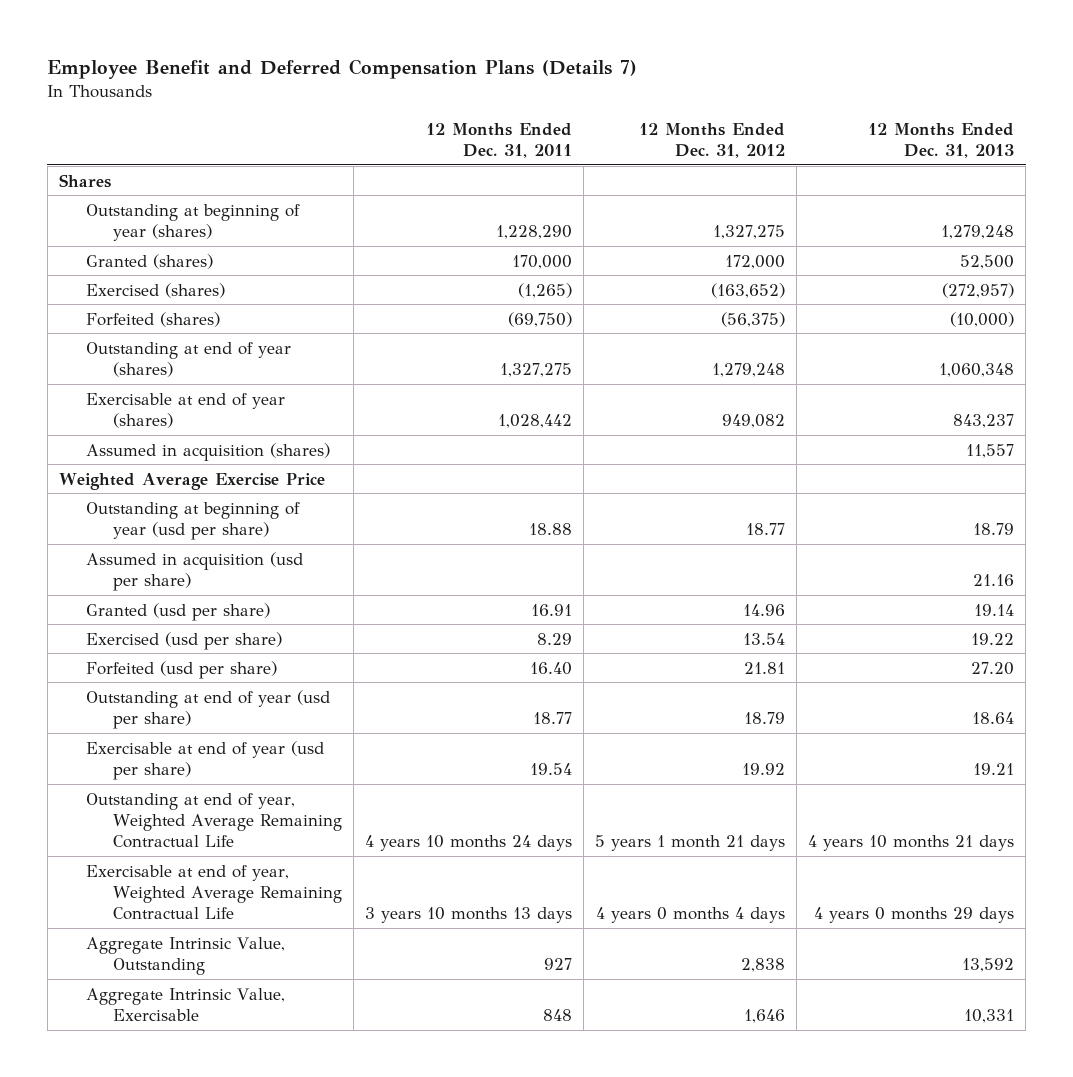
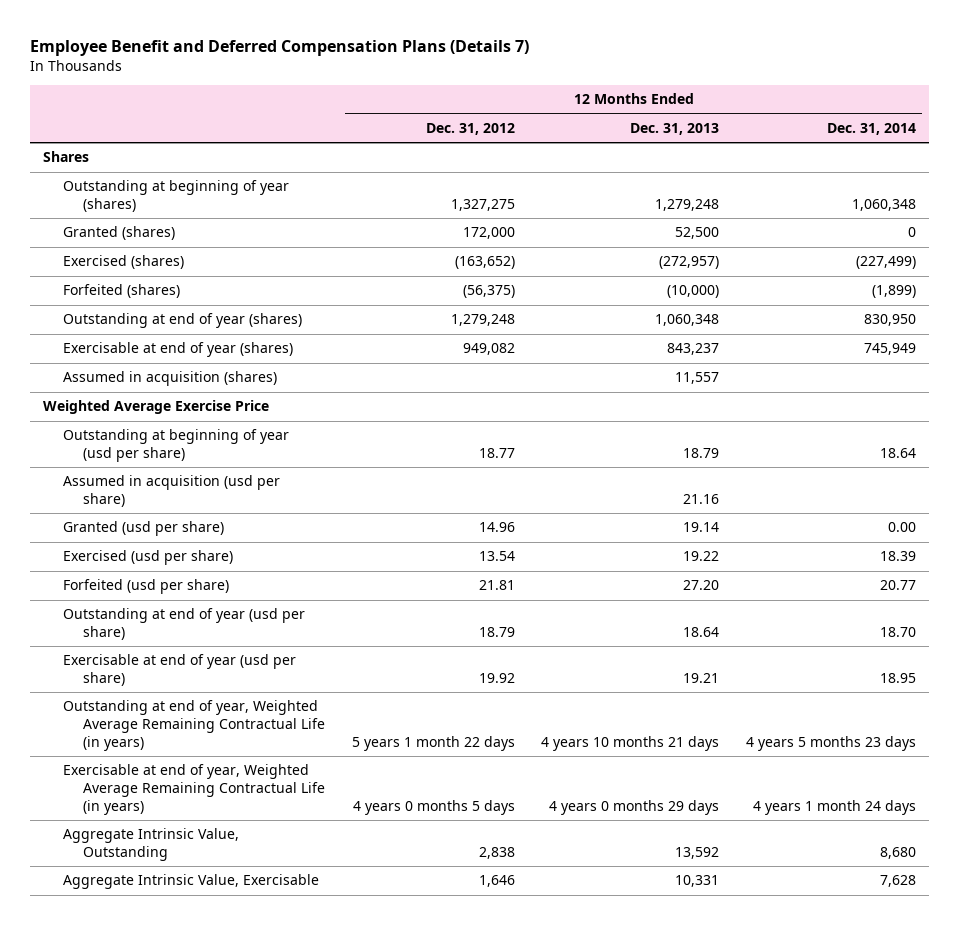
- | 12 Months Ended Dec. 31, 2011 | 12 Months Ended Dec. 31, 2012 | 12 Months Ended Dec. 31, 2013
+ | 12 Months Ended Dec. 31, 2012 | 12 Months Ended Dec. 31, 2013 | 12 Months Ended Dec. 31, 2014
- Outstanding at end of year, Weighted Average Remaining Contractual Life | 4 years 10 months 24 days | 5 years 1 month 21 days | 4 years 10 months 21 days
- Exercisable at end of year, Weighted Average Remaining Contractual Life | 3 years 10 months 13 days | 4 years 0 months 4 days | 4 years 0 months 29 days
+ Outstanding at end of year, Weighted Average Remaining Contractual Life (in years) | 5 years 1 month 22 days | 4 years 10 months 21 days | 4 years 5 months 23 days
+ Exercisable at end of year, Weighted Average Remaining Contractual Life (in years) | 4 years 0 months 5 days | 4 years 0 months 29 days | 4 years 1 month 24 days

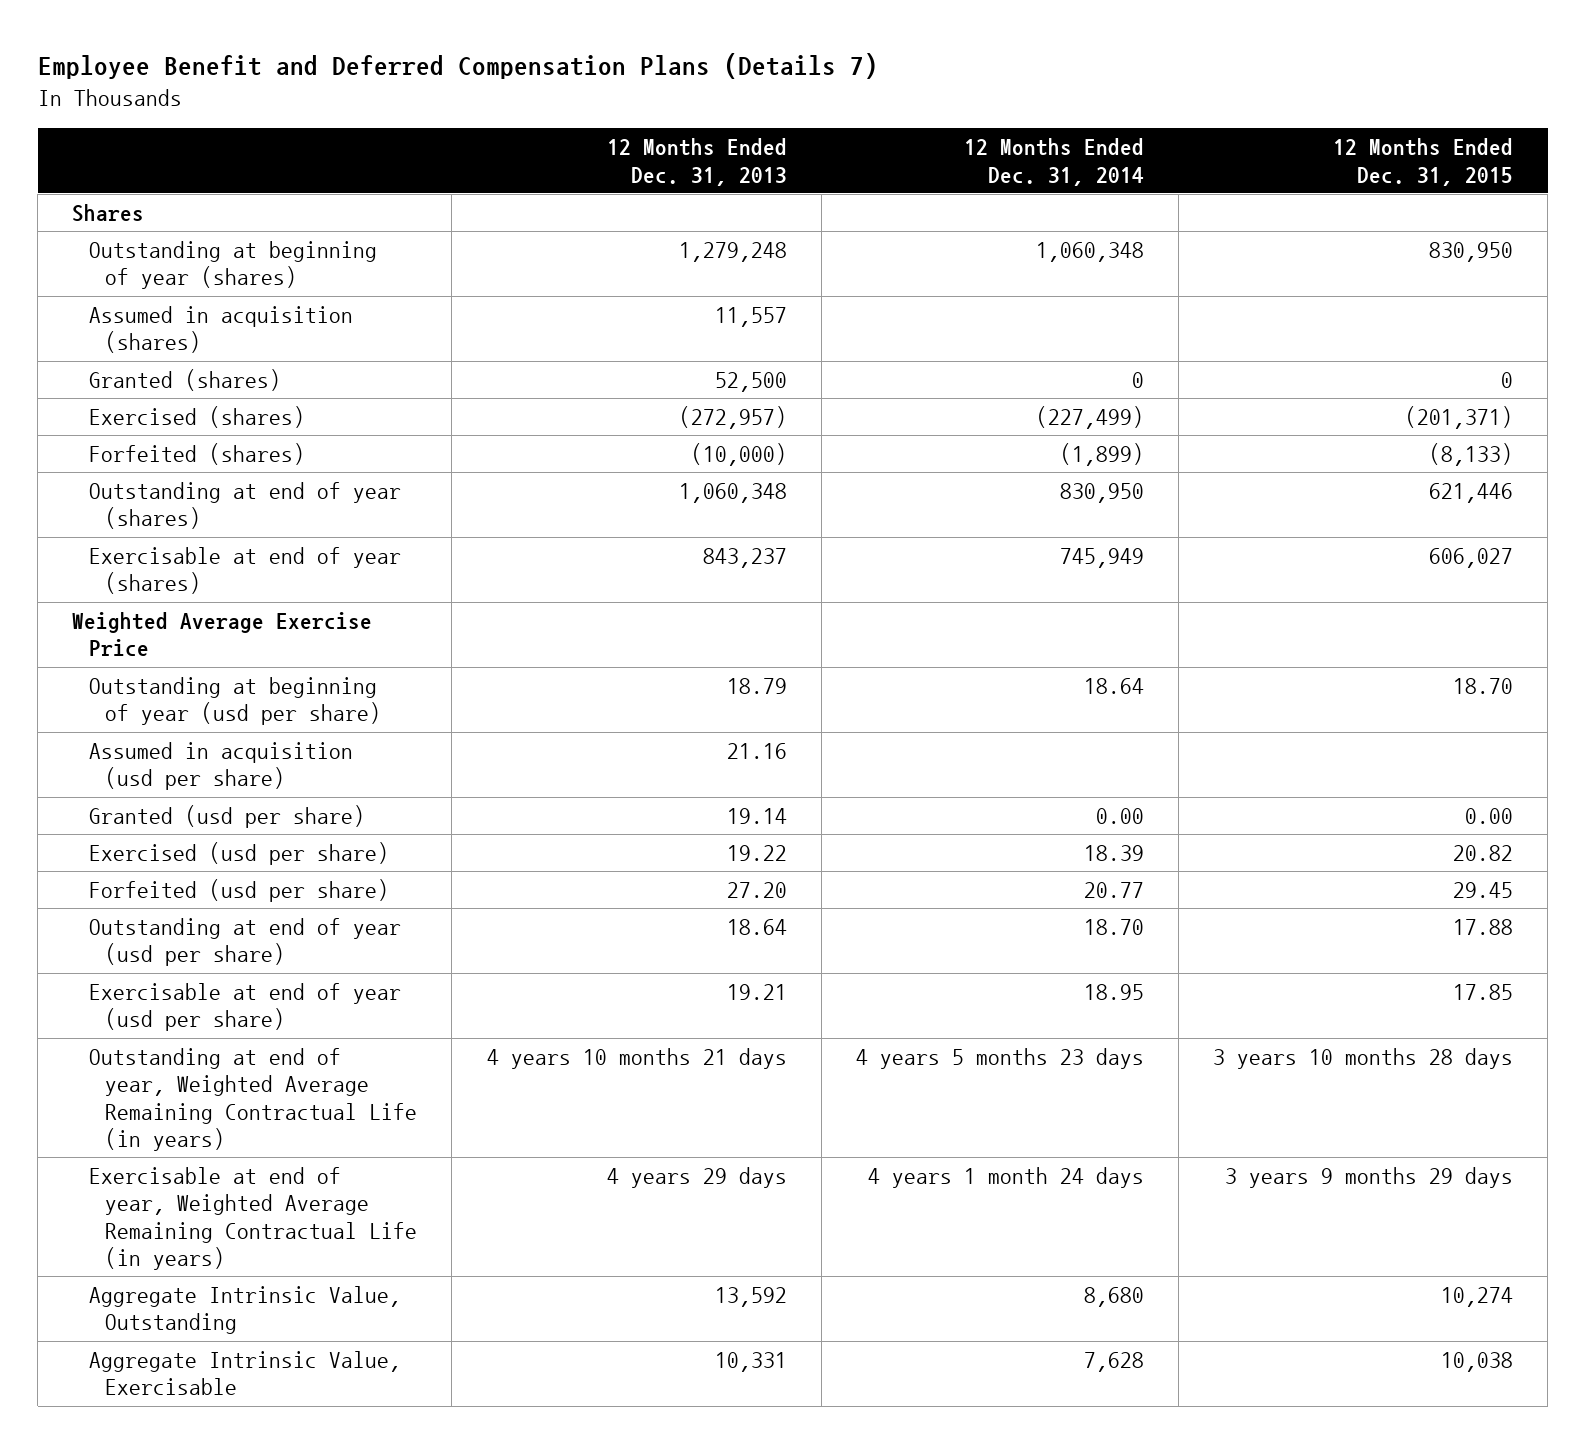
- | 12 Months Ended Dec. 31, 2012 | 12 Months Ended Dec. 31, 2013 | 12 Months Ended Dec. 31, 2014
+ | 12 Months Ended Dec. 31, 2013 | 12 Months Ended Dec. 31, 2014 | 12 Months Ended Dec. 31, 2015
moved up: Assumed in acquisition (shares) | 11,557 | |
- Exercisable at end of year, Weighted Average Remaining Contractual Life (in years) | 4 years 0 months 5 days | 4 years 0 months 29 days | 4 years 1 month 24 days
+ Exercisable at end of year, Weighted Average Remaining Contractual Life (in years) | 4 years 29 days | 4 years 1 month 24 days | 3 years 9 months 29 days

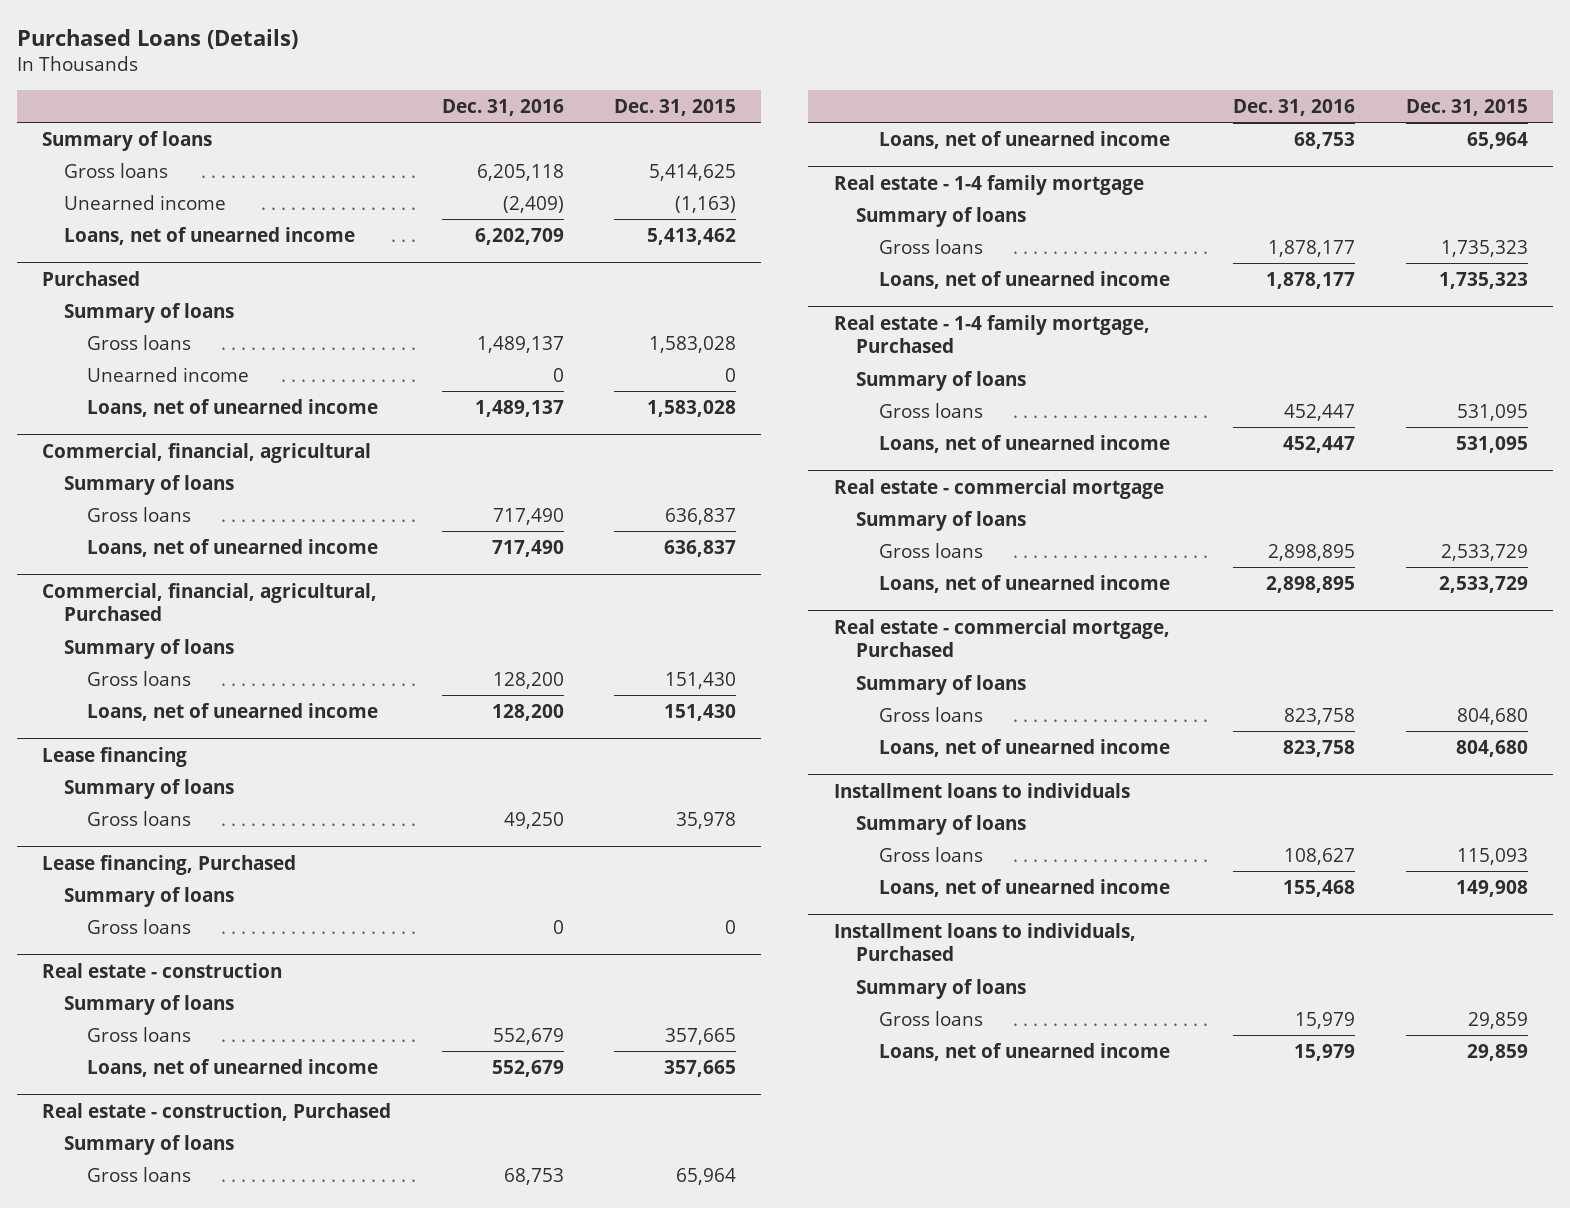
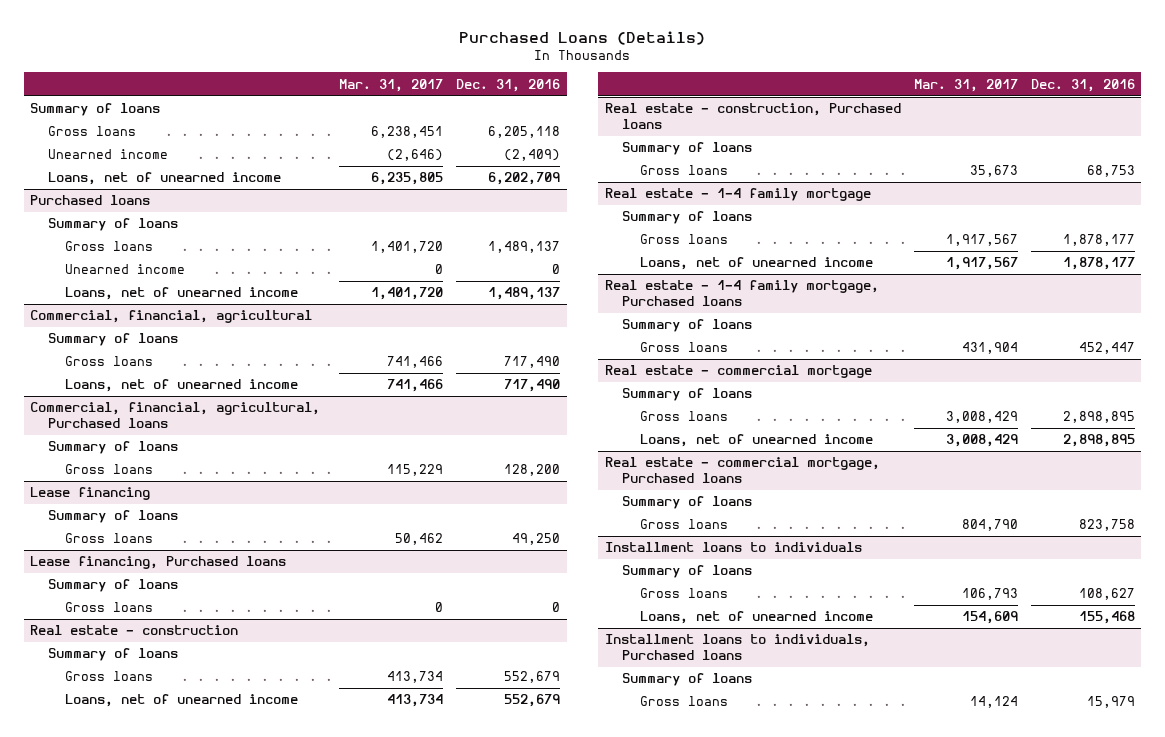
- | Dec. 31, 2016 | Dec. 31, 2015
+ | Mar. 31, 2017 | Dec. 31, 2016
- Purchased
+ Purchased loans
- Commercial, financial, agricultural, Purchased
+ Commercial, financial, agricultural, Purchased loans
- Loans, net of unearned income | 128,200 | 151,430
- Lease financing, Purchased
+ Lease financing, Purchased loans
- Real estate - construction, Purchased
+ Real estate - construction, Purchased loans
- Loans, net of unearned income | 68,753 | 65,964
- Real estate - 1-4 family mortgage, Purchased
+ Real estate - 1-4 family mortgage, Purchased loans
- Loans, net of unearned income | 452,447 | 531,095
- Real estate - commercial mortgage, Purchased
+ Real estate - commercial mortgage, Purchased loans
- Loans, net of unearned income | 823,758 | 804,680
- Installment loans to individuals, Purchased
+ Installment loans to individuals, Purchased loans
- Loans, net of unearned income | 15,979 | 29,859

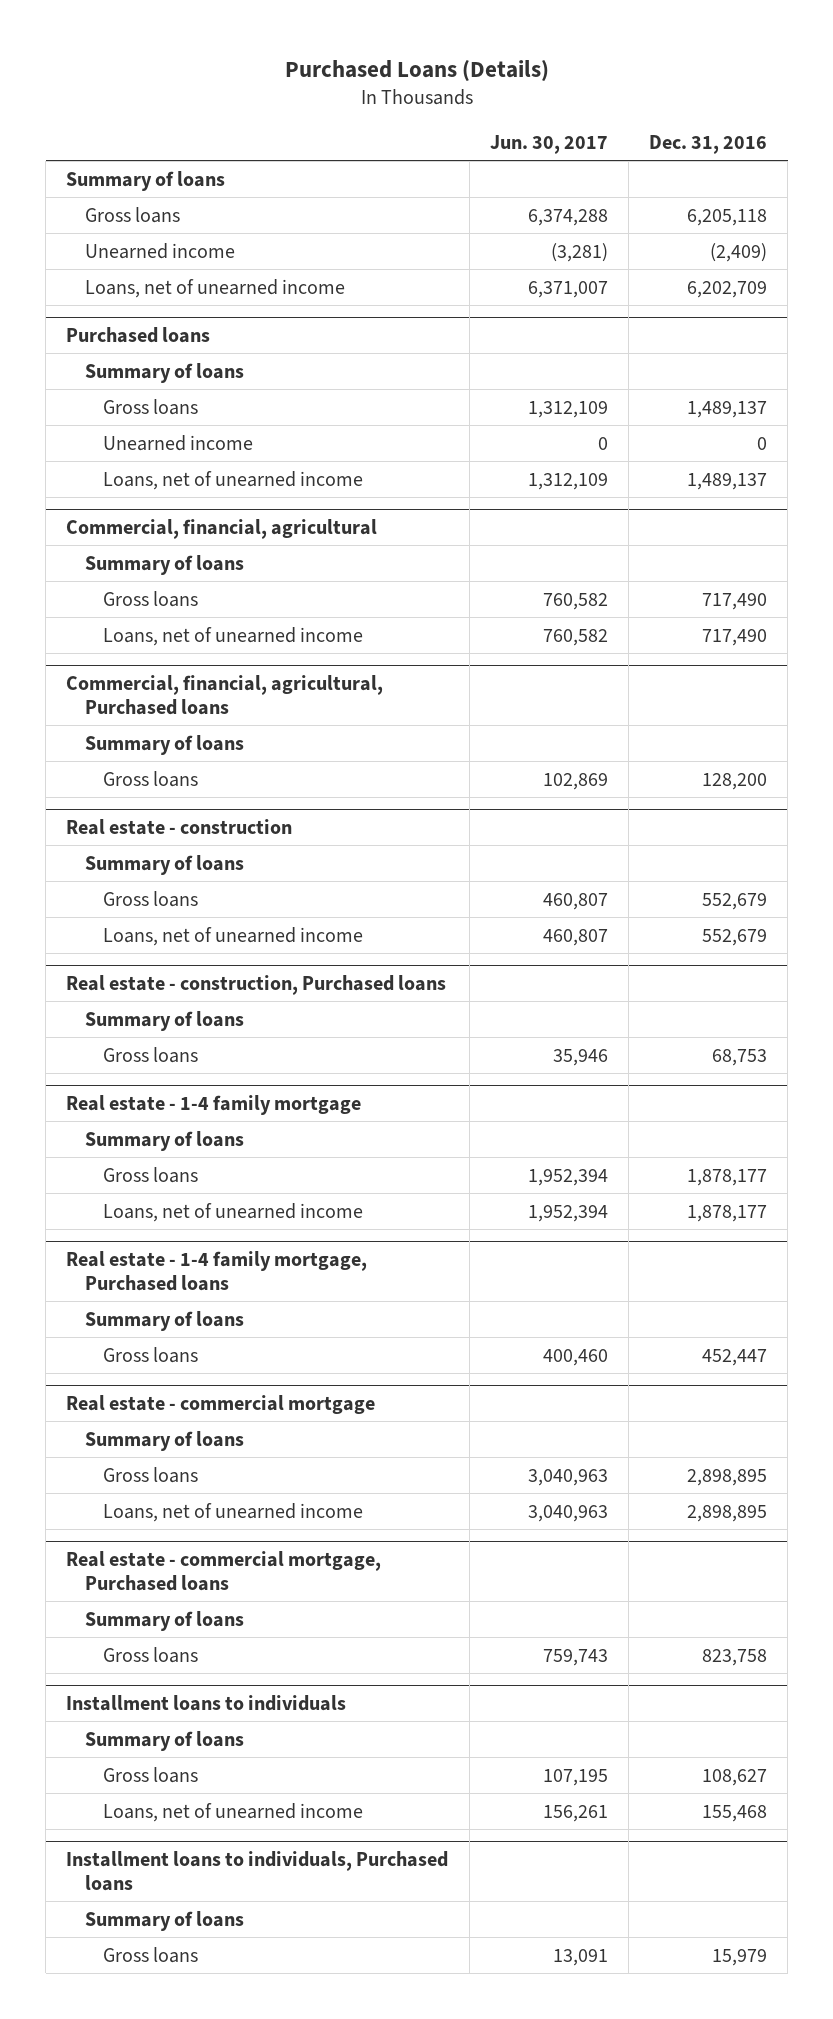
- | Mar. 31, 2017 | Dec. 31, 2016
+ | Jun. 30, 2017 | Dec. 31, 2016
- Lease financing
- Summary of loans
- Gross loans | 50,462 | 49,250
- Lease financing, Purchased loans
- Summary of loans
- Gross loans | 0 | 0

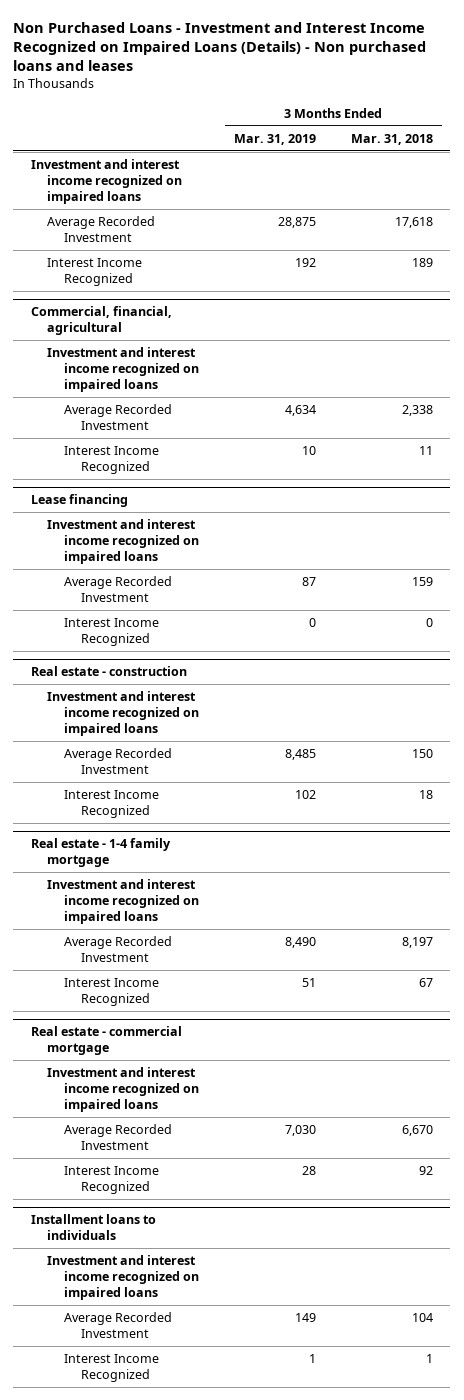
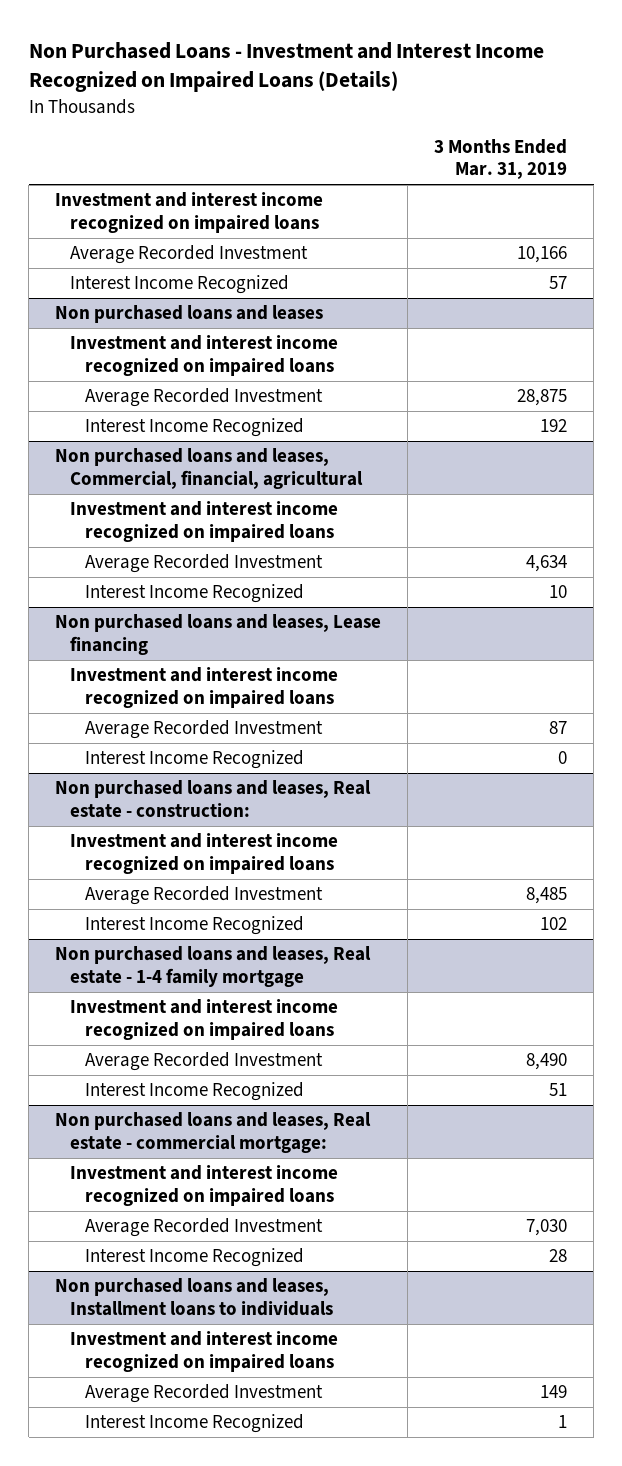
- Non Purchased Loans - Investment and Interest Income Recognized on Impaired Loans (Details) - Non purchased loans and leases
+ Non Purchased Loans - Investment and Interest Income Recognized on Impaired Loans (Details)
- | 3 Months Ended Mar. 31, 2019 | 3 Months Ended Mar. 31, 2018
+ | 3 Months Ended Mar. 31, 2019
+ Average Recorded Investment | 10,166
+ Interest Income Recognized | 57
+ Non purchased loans and leases
+ Investment and interest income recognized on impaired loans
- Commercial, financial, agricultural
+ Non purchased loans and leases, Commercial, financial, agricultural
- Lease financing
+ Non purchased loans and leases, Lease financing
- Real estate - construction
+ Non purchased loans and leases, Real estate - construction:
- Real estate - 1-4 family mortgage
+ Non purchased loans and leases, Real estate - 1-4 family mortgage
- Real estate - commercial mortgage
+ Non purchased loans and leases, Real estate - commercial mortgage:
- Installment loans to individuals
+ Non purchased loans and leases, Installment loans to individuals

